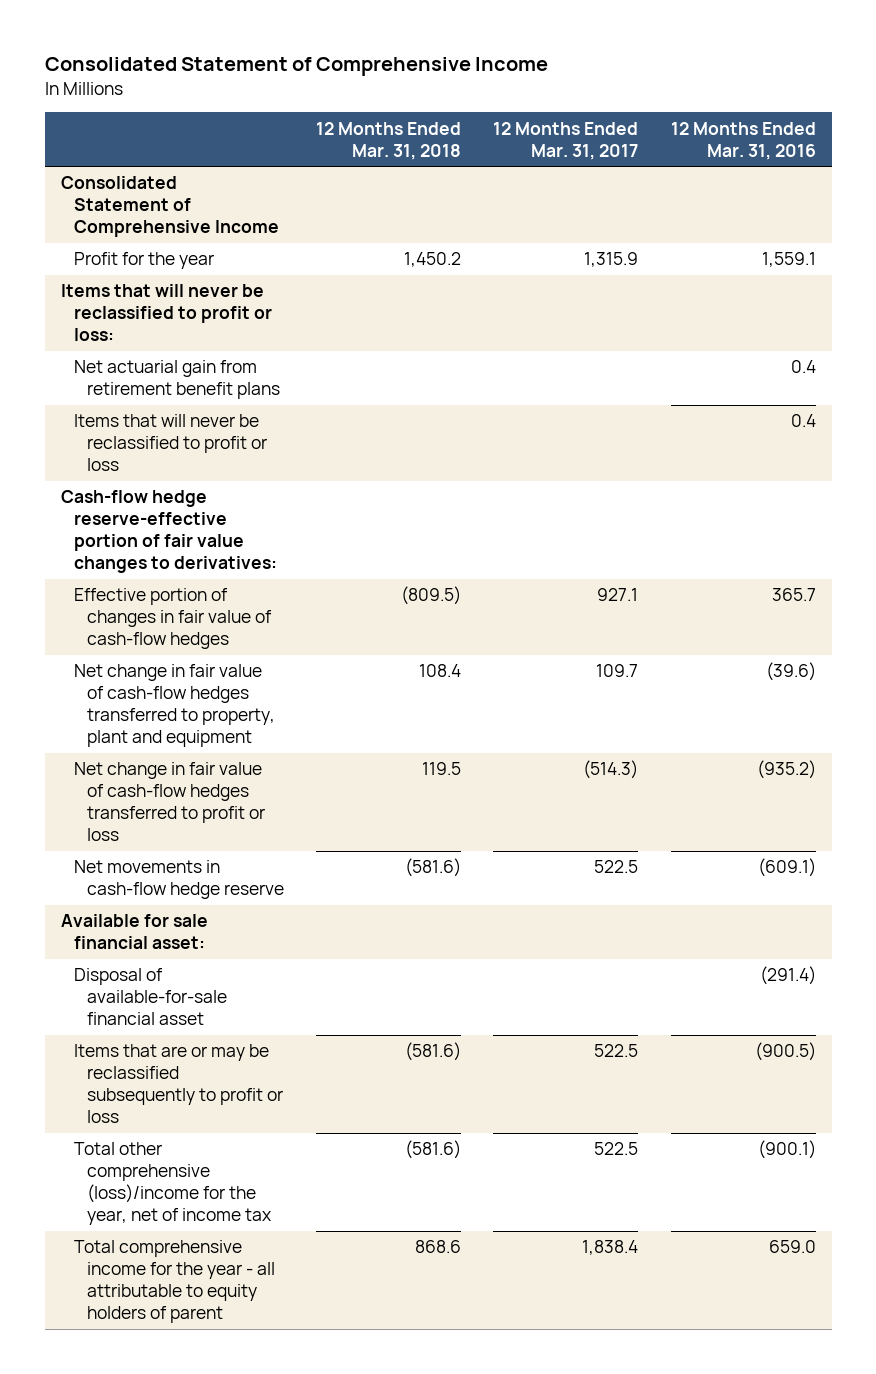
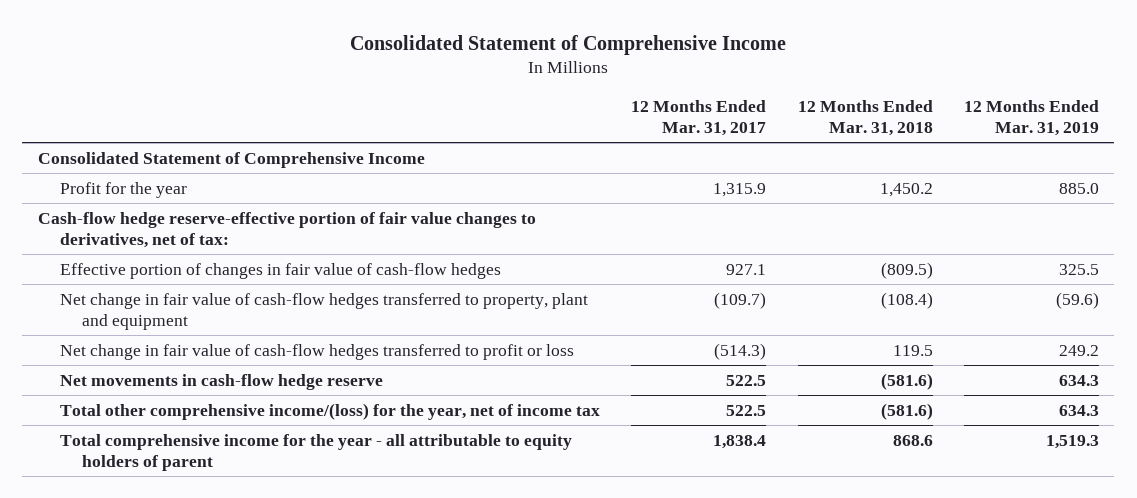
- | 12 Months Ended Mar. 31, 2018 | 12 Months Ended Mar. 31, 2017 | 12 Months Ended Mar. 31, 2016
+ | 12 Months Ended Mar. 31, 2017 | 12 Months Ended Mar. 31, 2018 | 12 Months Ended Mar. 31, 2019
- Items that will never be reclassified to profit or loss:
- Net actuarial gain from retirement benefit plans | | | 0.4
- Items that will never be reclassified to profit or loss | | | 0.4
- Cash-flow hedge reserve-effective portion of fair value changes to derivatives:
+ Cash-flow hedge reserve-effective portion of fair value changes to derivatives, net of tax:
- Net change in fair value of cash-flow hedges transferred to property, plant and equipment | 108.4 | 109.7 | (39.6)
+ Net change in fair value of cash-flow hedges transferred to property, plant and equipment | (109.7) | (108.4) | (59.6)
- Available for sale financial asset:
- Disposal of available-for-sale financial asset | | | (291.4)
- Items that are or may be reclassified subsequently to profit or loss | (581.6) | 522.5 | (900.5)
- Total other comprehensive (loss)/income for the year, net of income tax | (581.6) | 522.5 | (900.1)
+ Total other comprehensive income/(loss) for the year, net of income tax | 522.5 | (581.6) | 634.3

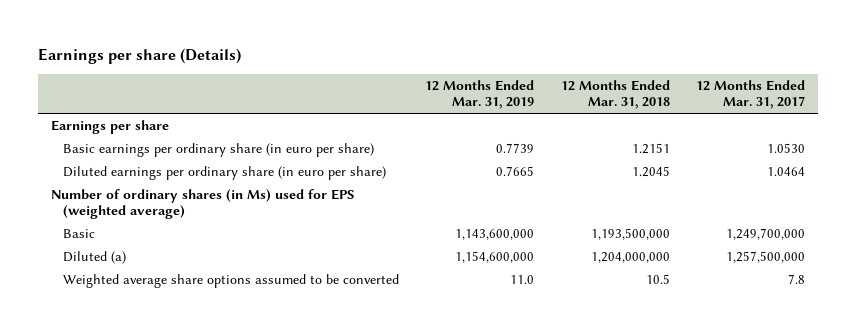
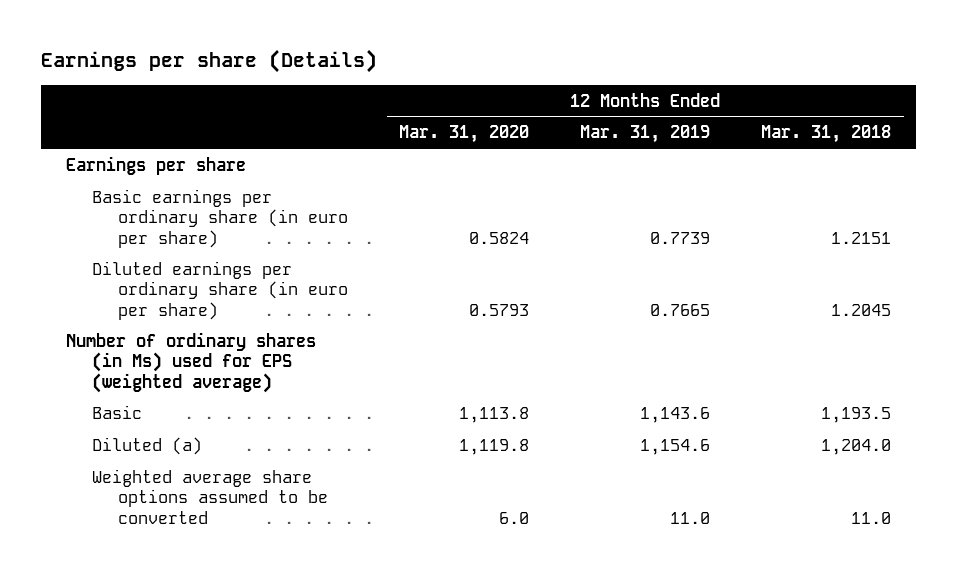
- | 12 Months Ended Mar. 31, 2019 | 12 Months Ended Mar. 31, 2018 | 12 Months Ended Mar. 31, 2017
+ | 12 Months Ended Mar. 31, 2020 | 12 Months Ended Mar. 31, 2019 | 12 Months Ended Mar. 31, 2018
- Basic | 1,143,600,000 | 1,193,500,000 | 1,249,700,000
- Diluted (a) | 1,154,600,000 | 1,204,000,000 | 1,257,500,000
- Weighted average share options assumed to be converted | 11.0 | 10.5 | 7.8
+ Basic | 1,113.8 | 1,143.6 | 1,193.5
+ Diluted (a) | 1,119.8 | 1,154.6 | 1,204.0
+ Weighted average share options assumed to be converted | 6.0 | 11.0 | 11.0

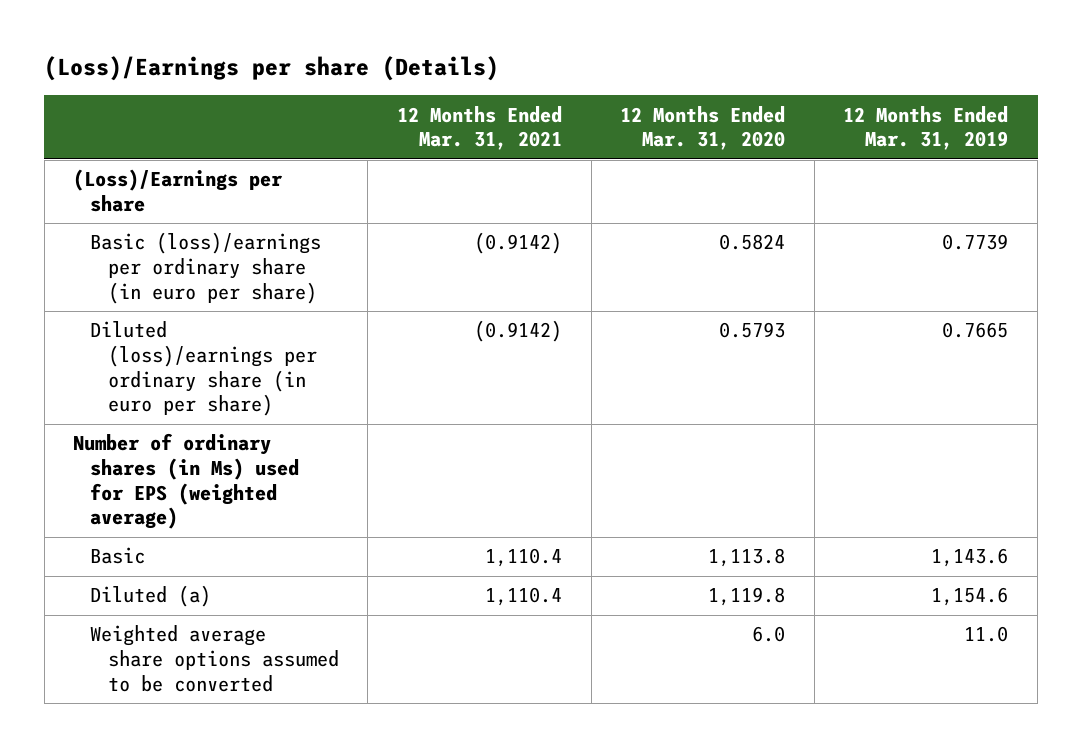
- Earnings per share (Details)
+ (Loss)/Earnings per share (Details)
- | 12 Months Ended Mar. 31, 2020 | 12 Months Ended Mar. 31, 2019 | 12 Months Ended Mar. 31, 2018
+ | 12 Months Ended Mar. 31, 2021 | 12 Months Ended Mar. 31, 2020 | 12 Months Ended Mar. 31, 2019
- Earnings per share
- Basic earnings per ordinary share (in euro per share) | 0.5824 | 0.7739 | 1.2151
- Diluted earnings per ordinary share (in euro per share) | 0.5793 | 0.7665 | 1.2045
+ (Loss)/Earnings per share
+ Basic (loss)/earnings per ordinary share (in euro per share) | (0.9142) | 0.5824 | 0.7739
+ Diluted (loss)/earnings per ordinary share (in euro per share) | (0.9142) | 0.5793 | 0.7665

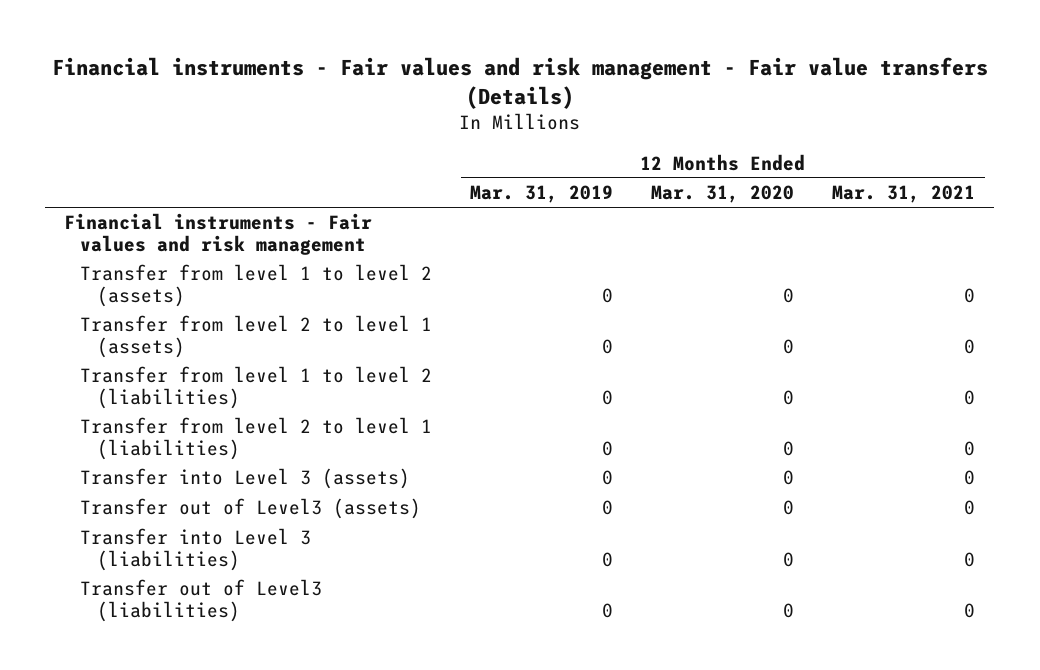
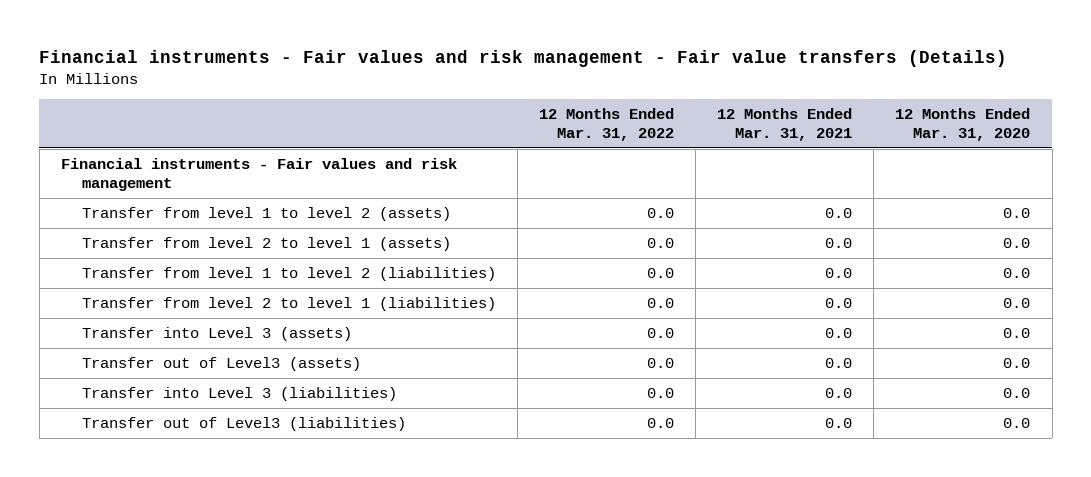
- | 12 Months Ended Mar. 31, 2019 | 12 Months Ended Mar. 31, 2020 | 12 Months Ended Mar. 31, 2021
+ | 12 Months Ended Mar. 31, 2022 | 12 Months Ended Mar. 31, 2021 | 12 Months Ended Mar. 31, 2020
- Transfer from level 1 to level 2 (assets) | 0 | 0 | 0
- Transfer from level 2 to level 1 (assets) | 0 | 0 | 0
- Transfer from level 1 to level 2 (liabilities) | 0 | 0 | 0
- Transfer from level 2 to level 1 (liabilities) | 0 | 0 | 0
- Transfer into Level 3 (assets) | 0 | 0 | 0
- Transfer out of Level3 (assets) | 0 | 0 | 0
- Transfer into Level 3 (liabilities) | 0 | 0 | 0
- Transfer out of Level3 (liabilities) | 0 | 0 | 0
+ Transfer from level 1 to level 2 (assets) | 0.0 | 0.0 | 0.0
+ Transfer from level 2 to level 1 (assets) | 0.0 | 0.0 | 0.0
+ Transfer from level 1 to level 2 (liabilities) | 0.0 | 0.0 | 0.0
+ Transfer from level 2 to level 1 (liabilities) | 0.0 | 0.0 | 0.0
+ Transfer into Level 3 (assets) | 0.0 | 0.0 | 0.0
+ Transfer out of Level3 (assets) | 0.0 | 0.0 | 0.0
+ Transfer into Level 3 (liabilities) | 0.0 | 0.0 | 0.0
+ Transfer out of Level3 (liabilities) | 0.0 | 0.0 | 0.0

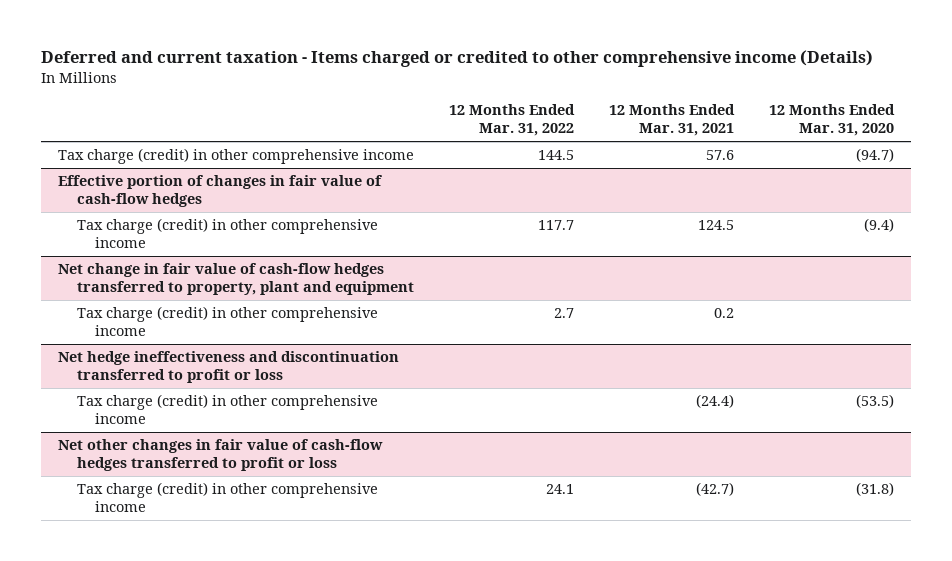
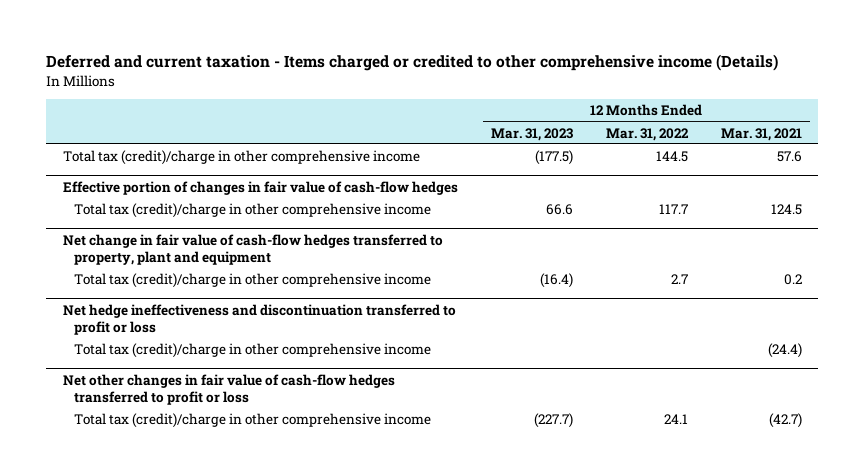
- | 12 Months Ended Mar. 31, 2022 | 12 Months Ended Mar. 31, 2021 | 12 Months Ended Mar. 31, 2020
+ | 12 Months Ended Mar. 31, 2023 | 12 Months Ended Mar. 31, 2022 | 12 Months Ended Mar. 31, 2021
- Tax charge (credit) in other comprehensive income | 144.5 | 57.6 | (94.7)
+ Total tax (credit)/charge in other comprehensive income | (177.5) | 144.5 | 57.6
@ Effective portion of changes in fair value of cash-flow hedges
- Tax charge (credit) in other comprehensive income | 117.7 | 124.5 | (9.4)
+ Total tax (credit)/charge in other comprehensive income | 66.6 | 117.7 | 124.5
@ Net change in fair value of cash-flow hedges transferred to property, plant and equipment
- Tax charge (credit) in other comprehensive income | 2.7 | 0.2 |
+ Total tax (credit)/charge in other comprehensive income | (16.4) | 2.7 | 0.2
@ Net hedge ineffectiveness and discontinuation transferred to profit or loss
- Tax charge (credit) in other comprehensive income | | (24.4) | (53.5)
+ Total tax (credit)/charge in other comprehensive income | | | (24.4)
@ Net other changes in fair value of cash-flow hedges transferred to profit or loss
- Tax charge (credit) in other comprehensive income | 24.1 | (42.7) | (31.8)
+ Total tax (credit)/charge in other comprehensive income | (227.7) | 24.1 | (42.7)

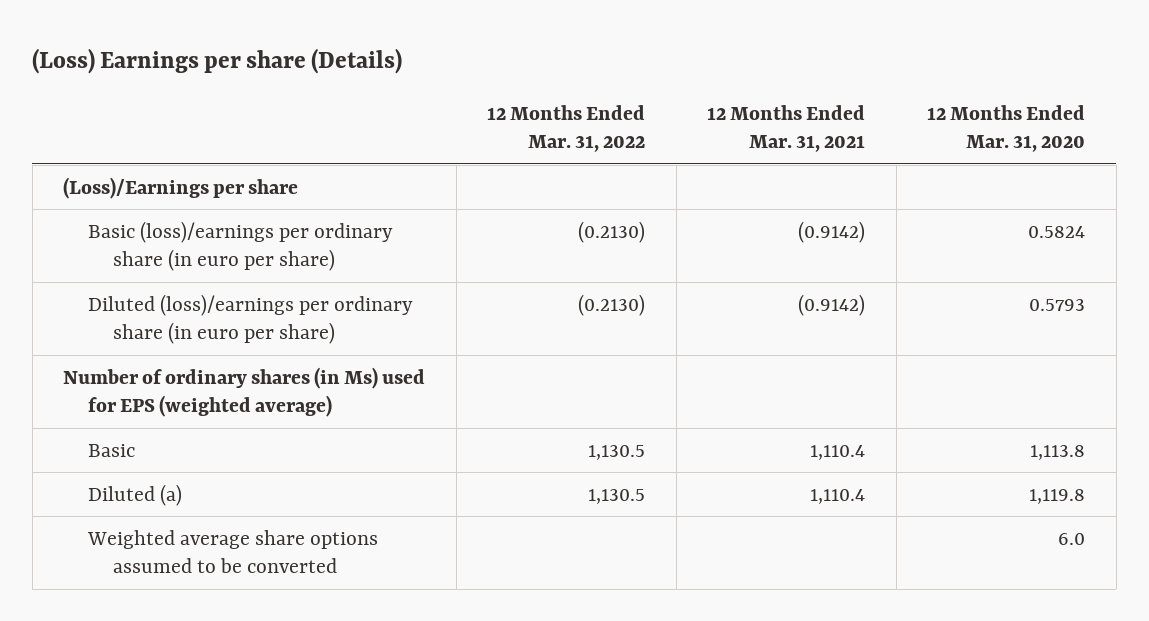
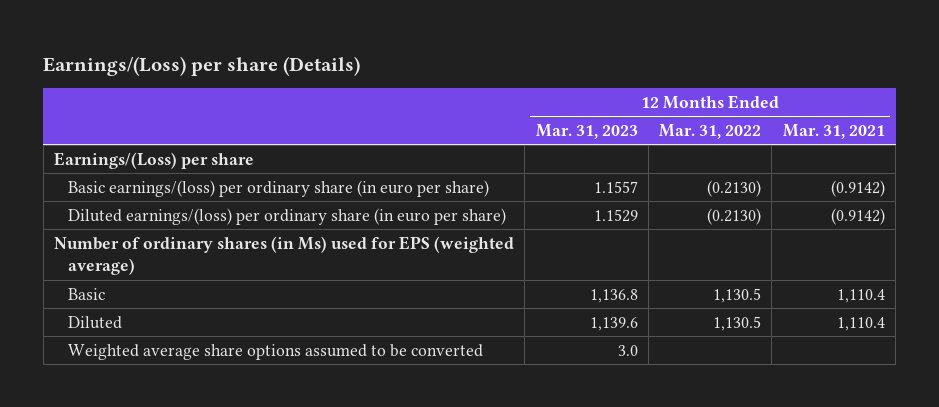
- (Loss) Earnings per share (Details)
+ Earnings/(Loss) per share (Details)
- | 12 Months Ended Mar. 31, 2022 | 12 Months Ended Mar. 31, 2021 | 12 Months Ended Mar. 31, 2020
+ | 12 Months Ended Mar. 31, 2023 | 12 Months Ended Mar. 31, 2022 | 12 Months Ended Mar. 31, 2021
- (Loss)/Earnings per share
- Basic (loss)/earnings per ordinary share (in euro per share) | (0.2130) | (0.9142) | 0.5824
- Diluted (loss)/earnings per ordinary share (in euro per share) | (0.2130) | (0.9142) | 0.5793
+ Earnings/(Loss) per share
+ Basic earnings/(loss) per ordinary share (in euro per share) | 1.1557 | (0.2130) | (0.9142)
+ Diluted earnings/(loss) per ordinary share (in euro per share) | 1.1529 | (0.2130) | (0.9142)
- Diluted (a) | 1,130.5 | 1,110.4 | 1,119.8
+ Diluted | 1,139.6 | 1,130.5 | 1,110.4

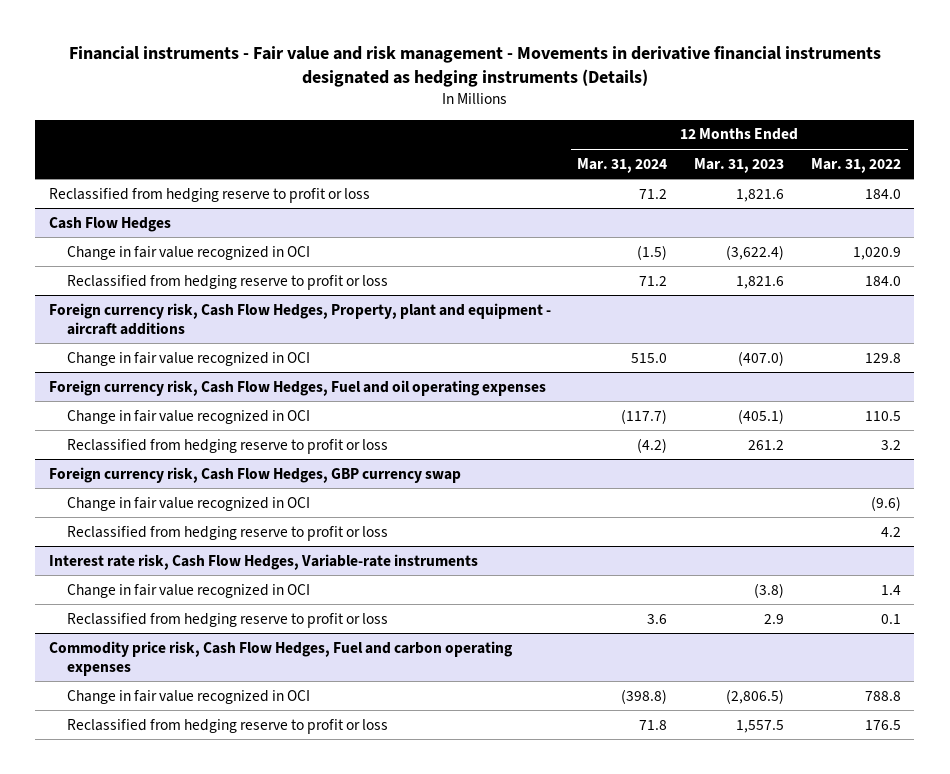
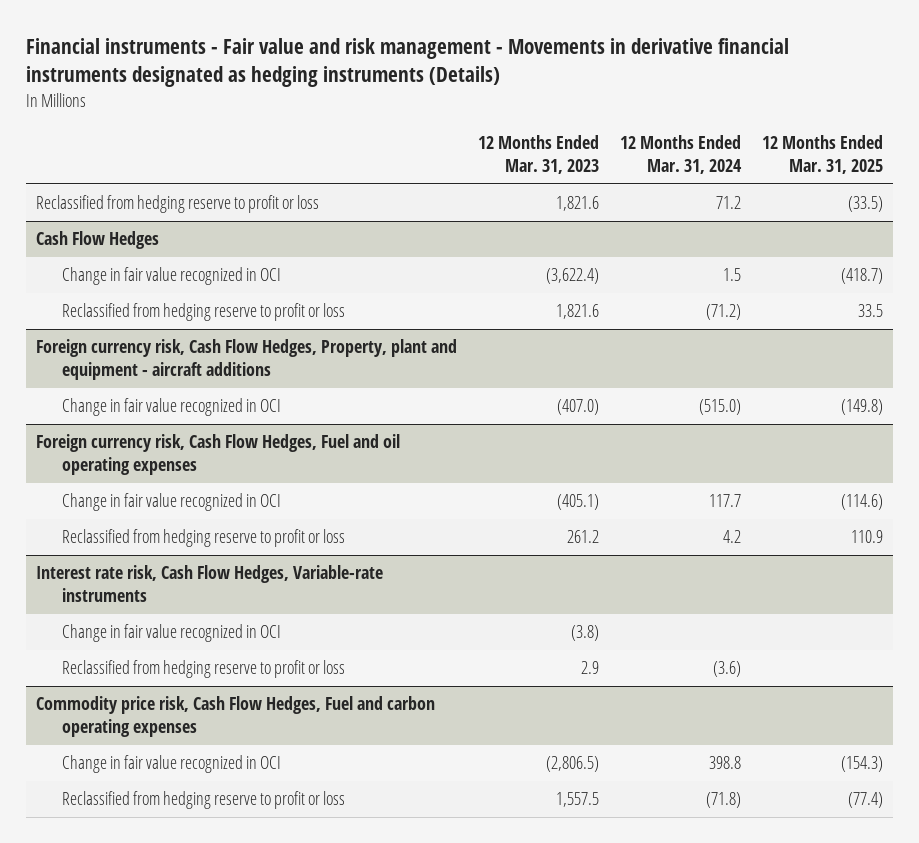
- | 12 Months Ended Mar. 31, 2024 | 12 Months Ended Mar. 31, 2023 | 12 Months Ended Mar. 31, 2022
+ | 12 Months Ended Mar. 31, 2023 | 12 Months Ended Mar. 31, 2024 | 12 Months Ended Mar. 31, 2025
@ Cash Flow Hedges
- Change in fair value recognized in OCI | (1.5) | (3,622.4) | 1,020.9
- Reclassified from hedging reserve to profit or loss | 71.2 | 1,821.6 | 184.0
+ Change in fair value recognized in OCI | (3,622.4) | 1.5 | (418.7)
+ Reclassified from hedging reserve to profit or loss | 1,821.6 | (71.2) | 33.5
@ Foreign currency risk, Cash Flow Hedges, Property, plant and equipment - aircraft additions
- Change in fair value recognized in OCI | 515.0 | (407.0) | 129.8
+ Change in fair value recognized in OCI | (407.0) | (515.0) | (149.8)
@ Foreign currency risk, Cash Flow Hedges, Fuel and oil operating expenses
- Change in fair value recognized in OCI | (117.7) | (405.1) | 110.5
- Reclassified from hedging reserve to profit or loss | (4.2) | 261.2 | 3.2
- Foreign currency risk, Cash Flow Hedges, GBP currency swap
- Change in fair value recognized in OCI | | | (9.6)
- Reclassified from hedging reserve to profit or loss | | | 4.2
@ Foreign currency risk, Cash Flow Hedges, Fuel and oil operating expenses
+ Change in fair value recognized in OCI | (405.1) | 117.7 | (114.6)
+ Reclassified from hedging reserve to profit or loss | 261.2 | 4.2 | 110.9
@ Interest rate risk, Cash Flow Hedges, Variable-rate instruments
- Reclassified from hedging reserve to profit or loss | 3.6 | 2.9 | 0.1
+ Reclassified from hedging reserve to profit or loss | 2.9 | (3.6) |
@ Commodity price risk, Cash Flow Hedges, Fuel and carbon operating expenses
- Change in fair value recognized in OCI | (398.8) | (2,806.5) | 788.8
- Reclassified from hedging reserve to profit or loss | 71.8 | 1,557.5 | 176.5
+ Change in fair value recognized in OCI | (2,806.5) | 398.8 | (154.3)
+ Reclassified from hedging reserve to profit or loss | 1,557.5 | (71.8) | (77.4)

